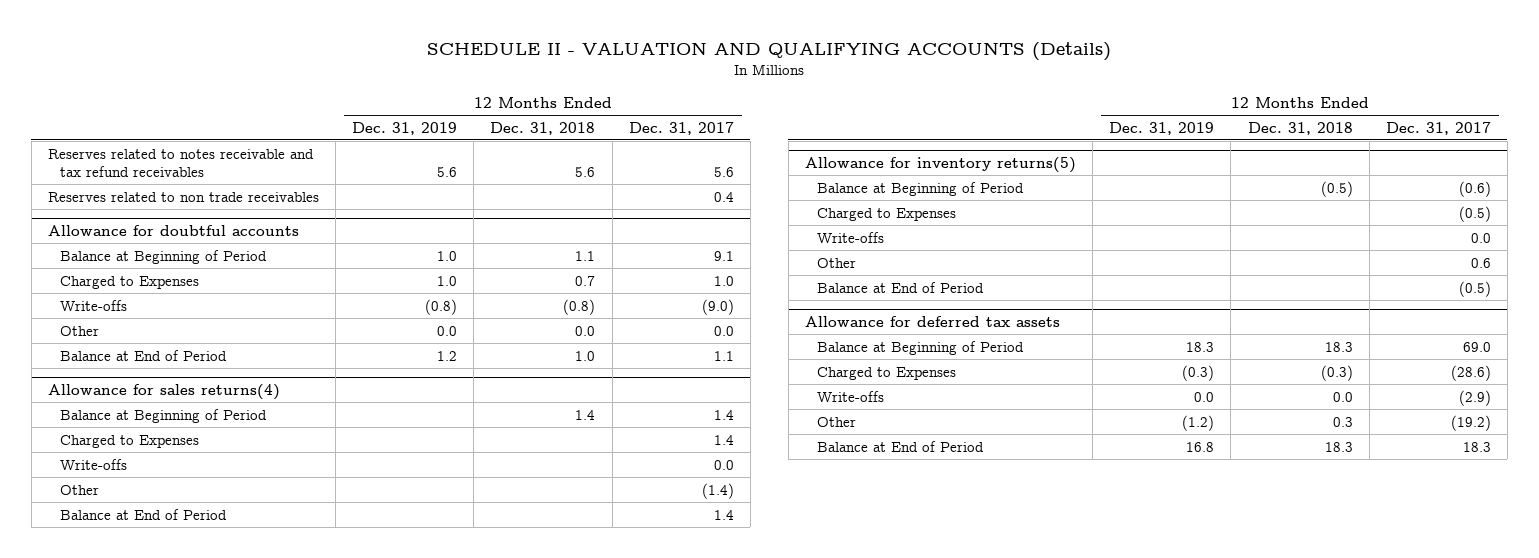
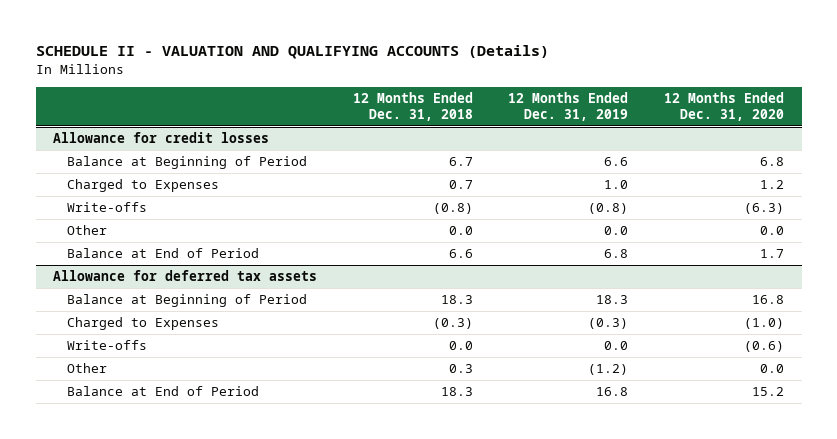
- | 12 Months Ended Dec. 31, 2019 | 12 Months Ended Dec. 31, 2018 | 12 Months Ended Dec. 31, 2017
+ | 12 Months Ended Dec. 31, 2018 | 12 Months Ended Dec. 31, 2019 | 12 Months Ended Dec. 31, 2020
- Reserves related to notes receivable and tax refund receivables | 5.6 | 5.6 | 5.6
- Reserves related to non trade receivables | | | 0.4
- Allowance for doubtful accounts
- Balance at Beginning of Period | 1.0 | 1.1 | 9.1
+ Allowance for credit losses
+ Balance at Beginning of Period | 6.7 | 6.6 | 6.8
- Balance at End of Period | 1.2 | 1.0 | 1.1
- Allowance for sales returns(4)
- Balance at Beginning of Period | | 1.4 | 1.4
- Charged to Expenses | | | 1.4
- Write-offs | | | 0.0
- Other | | | (1.4)
- Balance at End of Period | | | 1.4
- Allowance for inventory returns(5)
- Balance at Beginning of Period | | (0.5) | (0.6)
- Charged to Expenses | | | (0.5)
- Write-offs | | | 0.0
- Other | | | 0.6
- Balance at End of Period | | | (0.5)
+ Balance at End of Period | 6.6 | 6.8 | 1.7

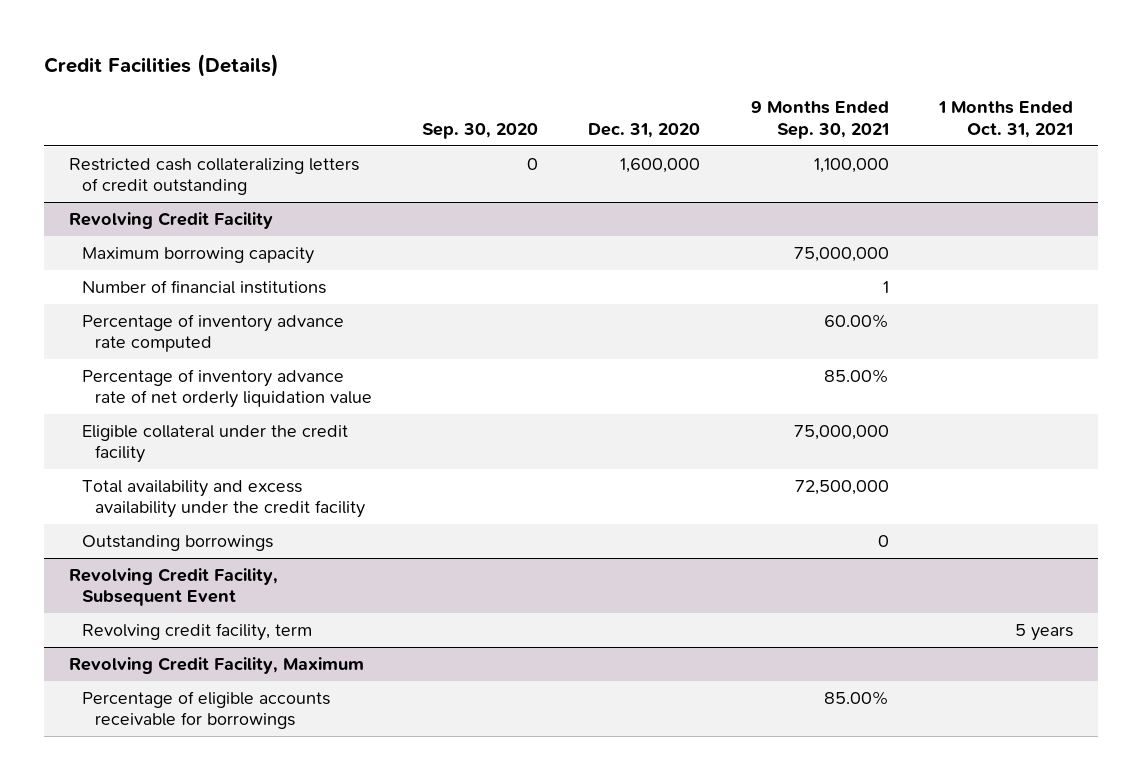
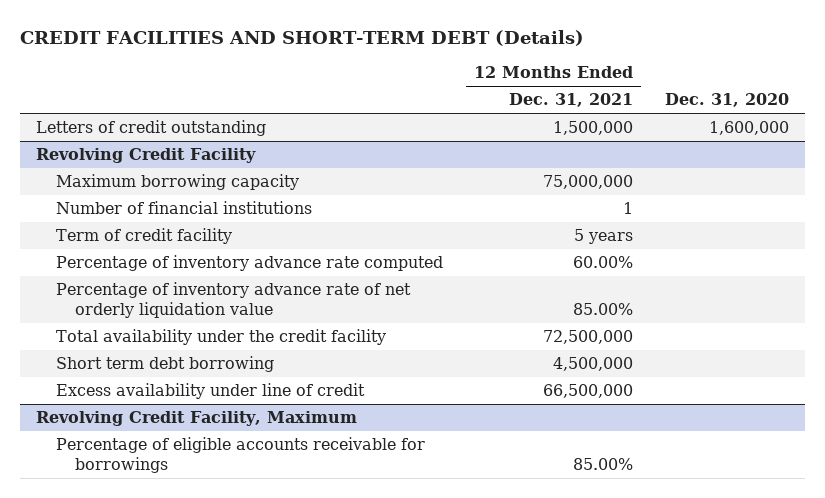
- Credit Facilities (Details)
+ CREDIT FACILITIES AND SHORT-TERM DEBT (Details)
- | Sep. 30, 2020 | Dec. 31, 2020 | 9 Months Ended Sep. 30, 2021 | 1 Months Ended Oct. 31, 2021
+ | 12 Months Ended Dec. 31, 2021 | Dec. 31, 2020
- Restricted cash collateralizing letters of credit outstanding | 0 | 1,600,000 | 1,100,000 |
+ Letters of credit outstanding | 1,500,000 | 1,600,000
@ Revolving Credit Facility
+ Term of credit facility | 5 years |
- Eligible collateral under the credit facility | | | 75,000,000 |
- Total availability and excess availability under the credit facility | | | 72,500,000 |
- Outstanding borrowings | | | 0 |
- Revolving Credit Facility, Subsequent Event
- Revolving credit facility, term | | | | 5 years
@ Revolving Credit Facility
+ Total availability under the credit facility | 72,500,000 |
+ Short term debt borrowing | 4,500,000 |
+ Excess availability under line of credit | 66,500,000 |

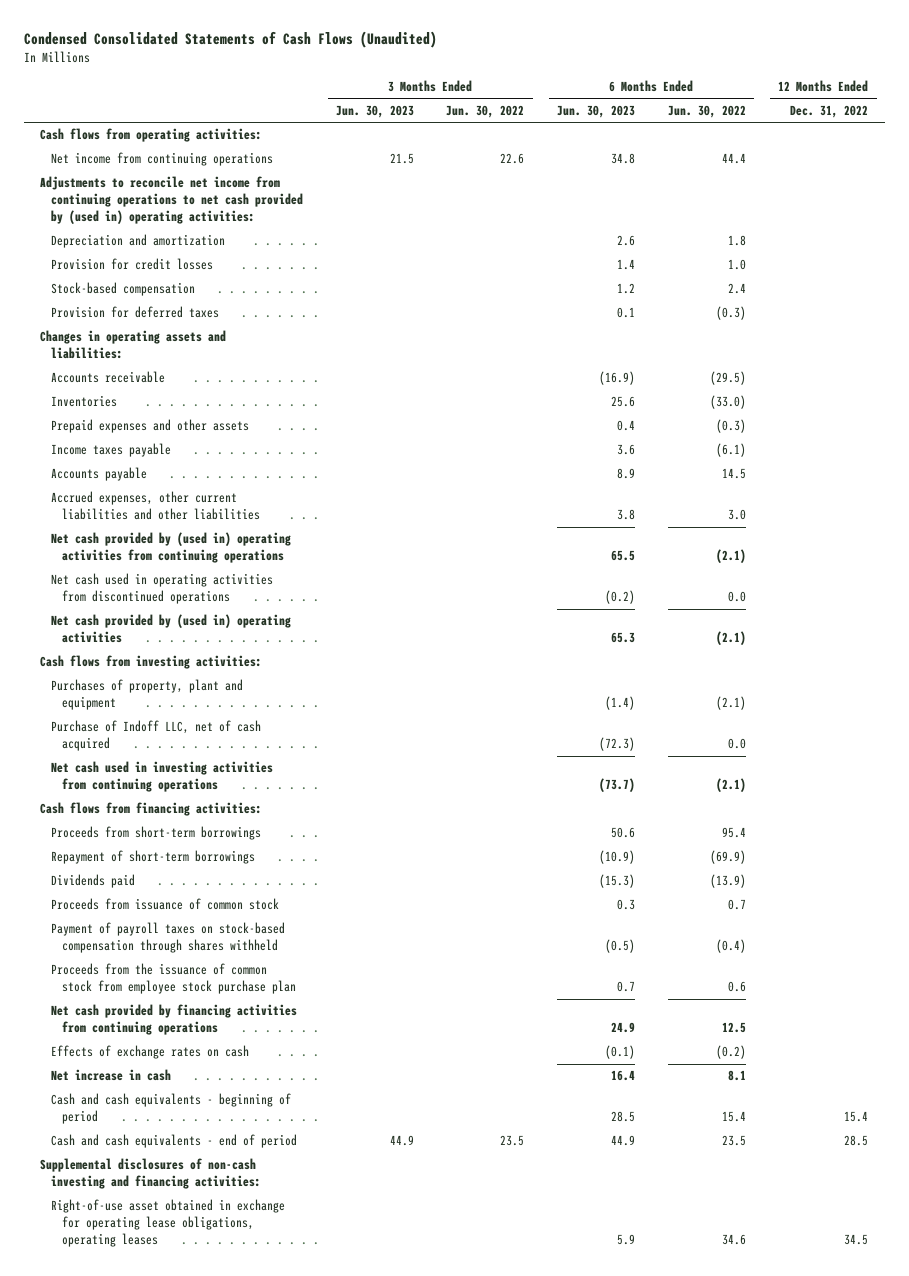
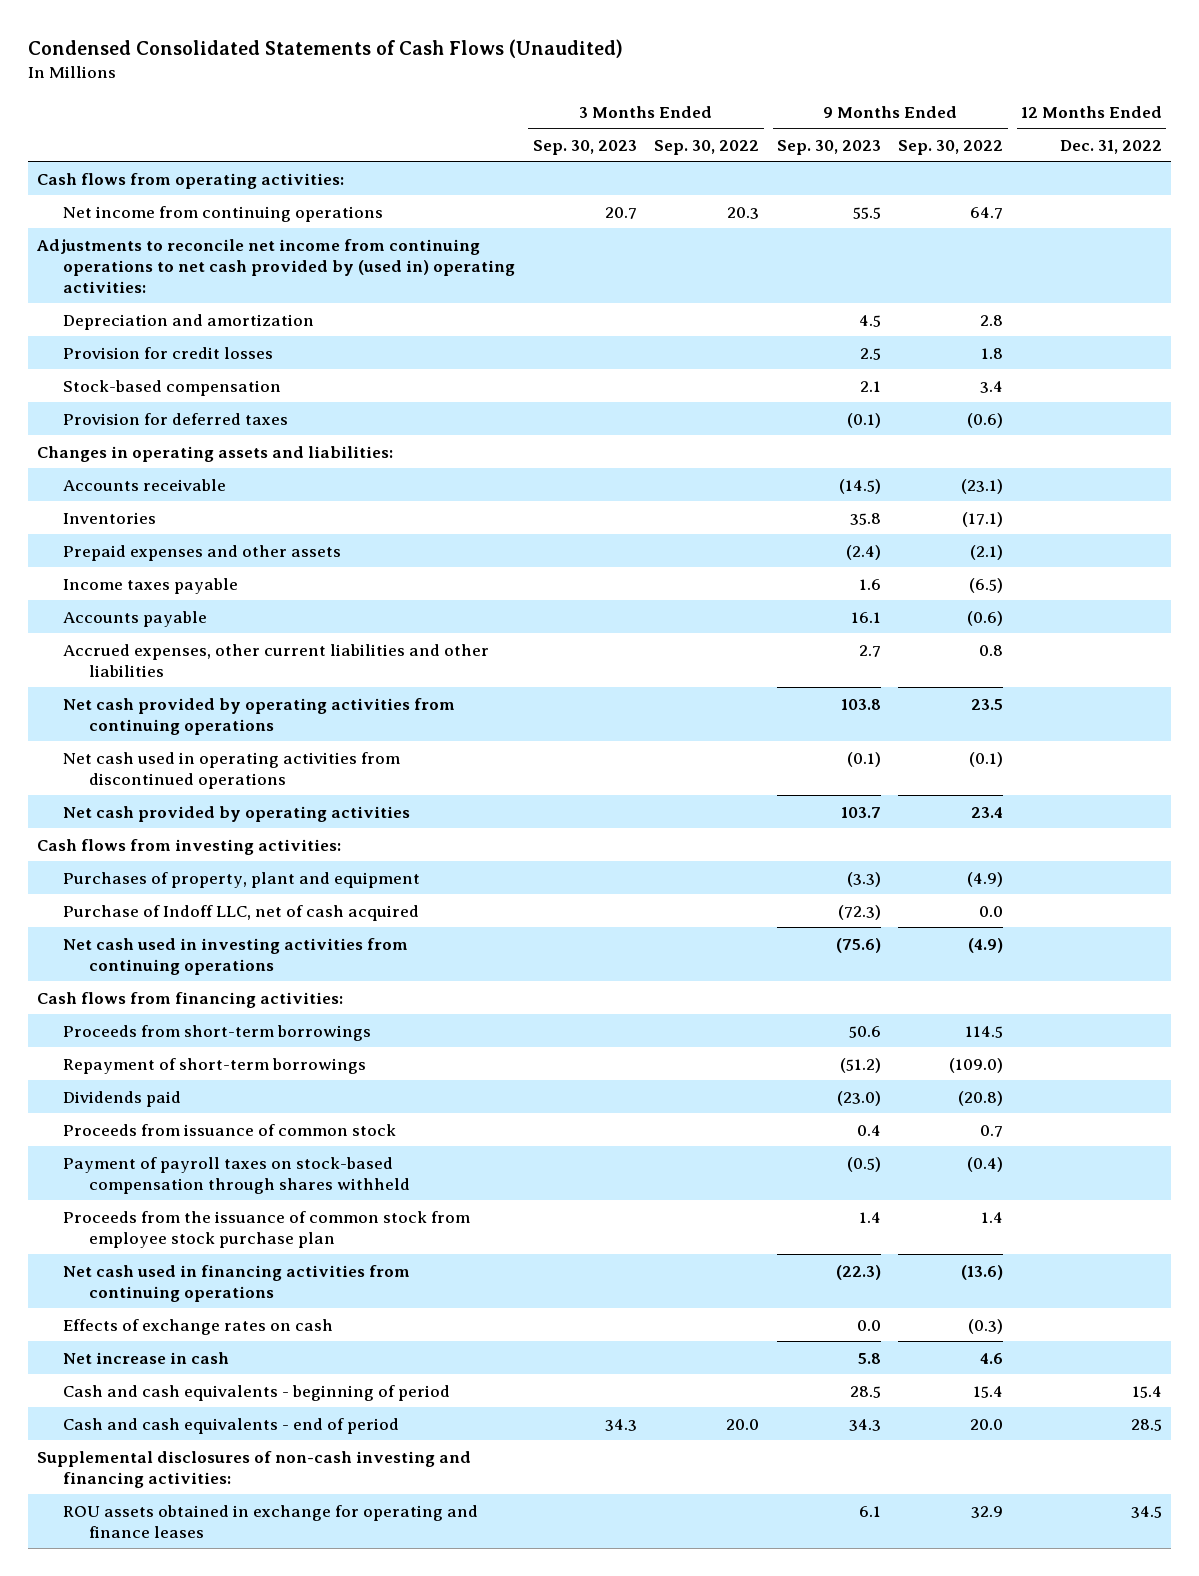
- | 3 Months Ended Jun. 30, 2023 | 3 Months Ended Jun. 30, 2022 | 6 Months Ended Jun. 30, 2023 | 6 Months Ended Jun. 30, 2022 | 12 Months Ended Dec. 31, 2022
+ | 3 Months Ended Sep. 30, 2023 | 3 Months Ended Sep. 30, 2022 | 9 Months Ended Sep. 30, 2023 | 9 Months Ended Sep. 30, 2022 | 12 Months Ended Dec. 31, 2022
- Net cash provided by (used in) operating activities from continuing operations | | | 65.5 | (2.1) |
+ Net cash provided by operating activities from continuing operations | | | 103.8 | 23.5 |
- Net cash provided by (used in) operating activities | | | 65.3 | (2.1) |
+ Net cash provided by operating activities | | | 103.7 | 23.4 |
- Net cash provided by financing activities from continuing operations | | | 24.9 | 12.5 |
+ Net cash used in financing activities from continuing operations | | | (22.3) | (13.6) |
- Right-of-use asset obtained in exchange for operating lease obligations, operating leases | | | 5.9 | 34.6 | 34.5
+ ROU assets obtained in exchange for operating and finance leases | | | 6.1 | 32.9 | 34.5

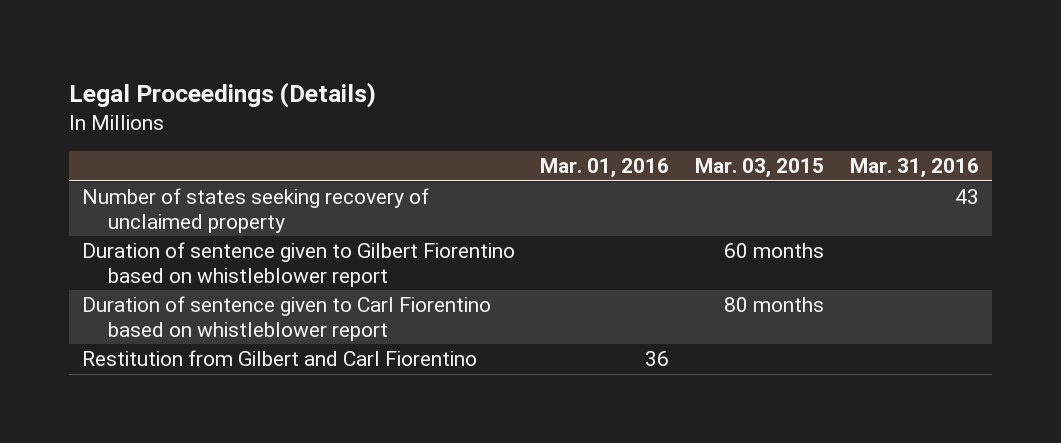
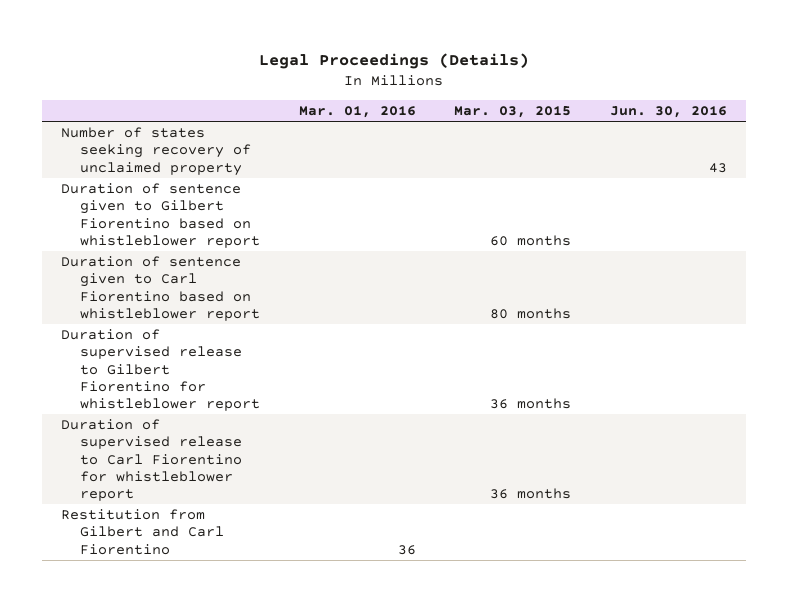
- | Mar. 01, 2016 | Mar. 03, 2015 | Mar. 31, 2016
+ | Mar. 01, 2016 | Mar. 03, 2015 | Jun. 30, 2016
+ Duration of supervised release to Gilbert Fiorentino for whistleblower report | | 36 months |
+ Duration of supervised release to Carl Fiorentino for whistleblower report | | 36 months |

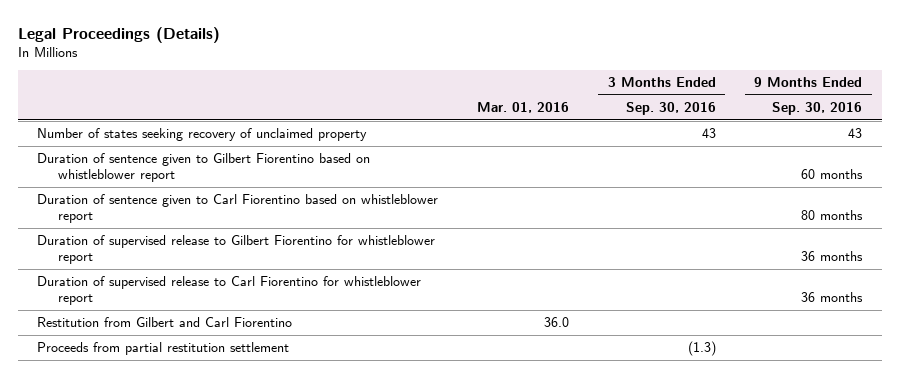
- | Mar. 01, 2016 | Mar. 03, 2015 | Jun. 30, 2016
+ | Mar. 01, 2016 | 3 Months Ended Sep. 30, 2016 | 9 Months Ended Sep. 30, 2016
- Restitution from Gilbert and Carl Fiorentino | 36 | |
+ Restitution from Gilbert and Carl Fiorentino | 36.0 | |
+ Proceeds from partial restitution settlement | | (1.3) |

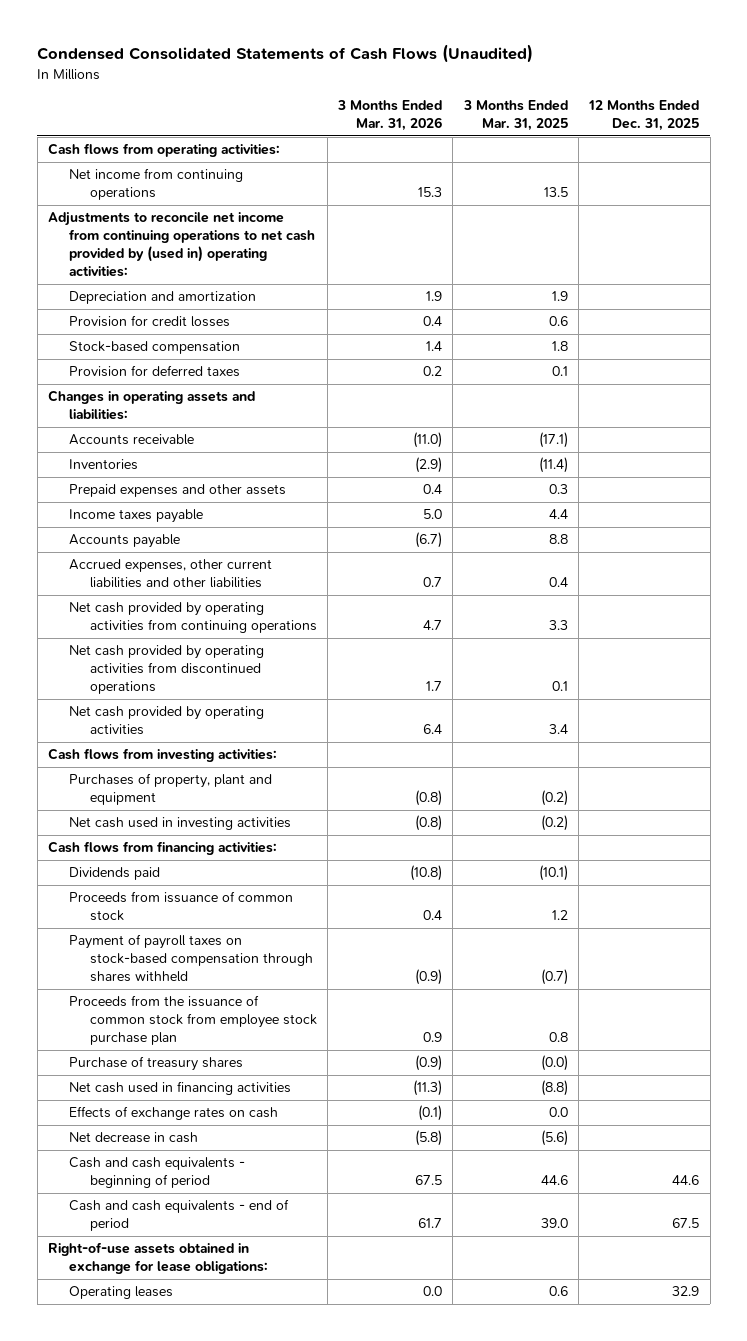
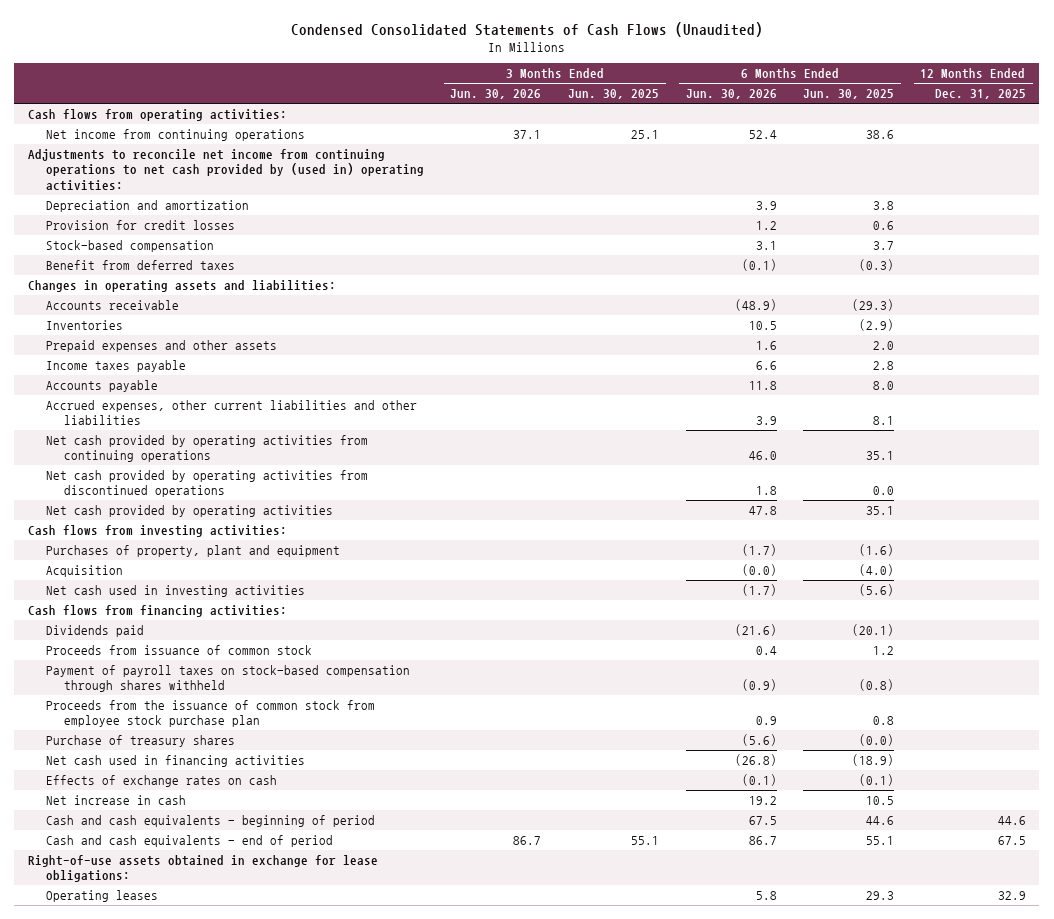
- | 3 Months Ended Mar. 31, 2026 | 3 Months Ended Mar. 31, 2025 | 12 Months Ended Dec. 31, 2025
+ | 3 Months Ended Jun. 30, 2026 | 3 Months Ended Jun. 30, 2025 | 6 Months Ended Jun. 30, 2026 | 6 Months Ended Jun. 30, 2025 | 12 Months Ended Dec. 31, 2025
- Provision for deferred taxes | 0.2 | 0.1 |
+ Benefit from deferred taxes | | | (0.1) | (0.3) |
+ Acquisition | | | (0.0) | (4.0) |
- Net decrease in cash | (5.8) | (5.6) |
+ Net increase in cash | | | 19.2 | 10.5 |

